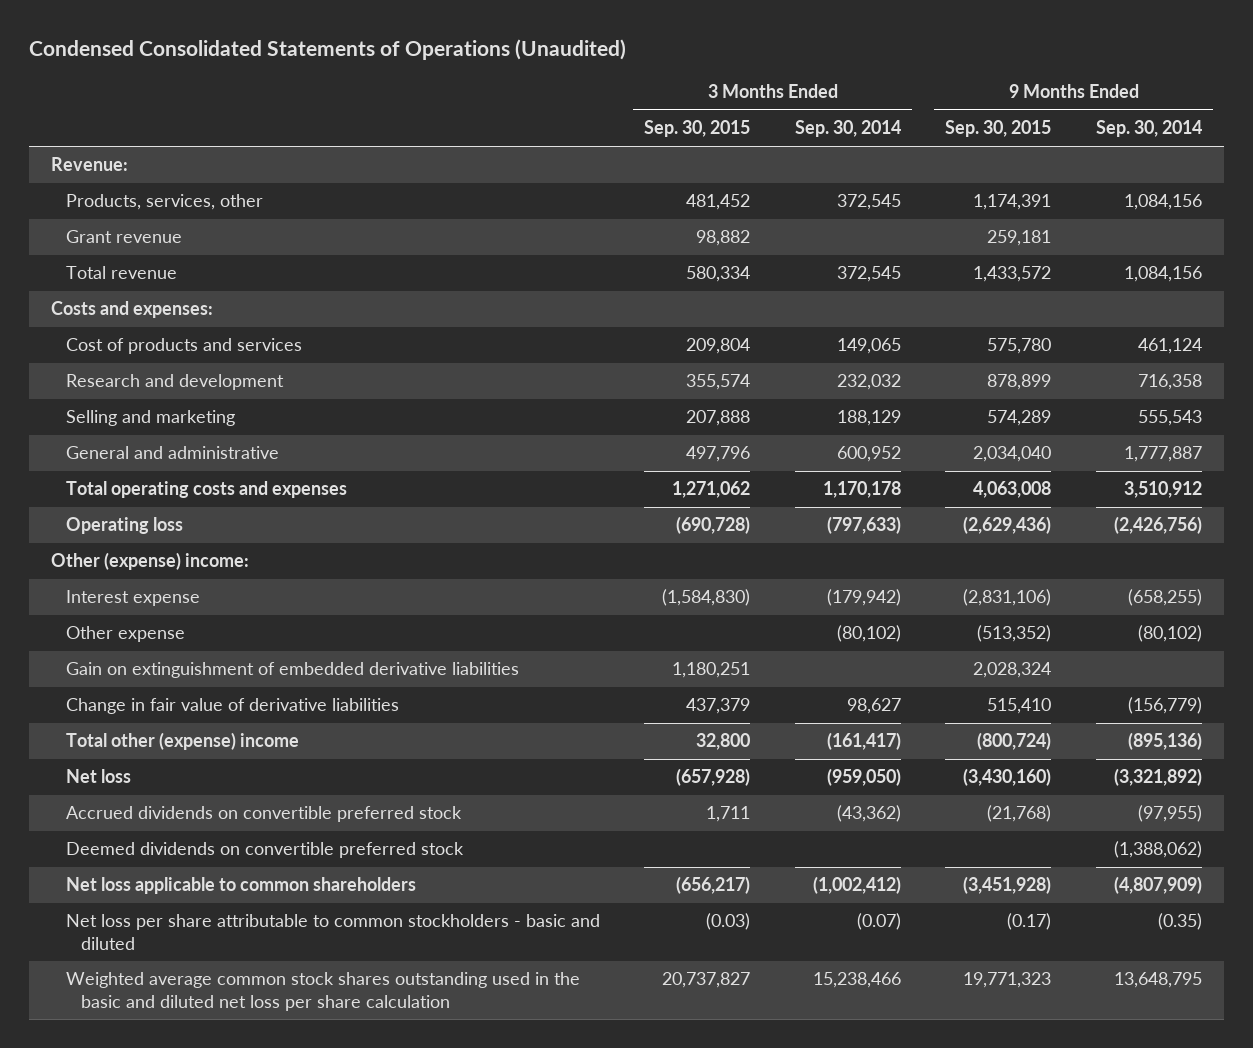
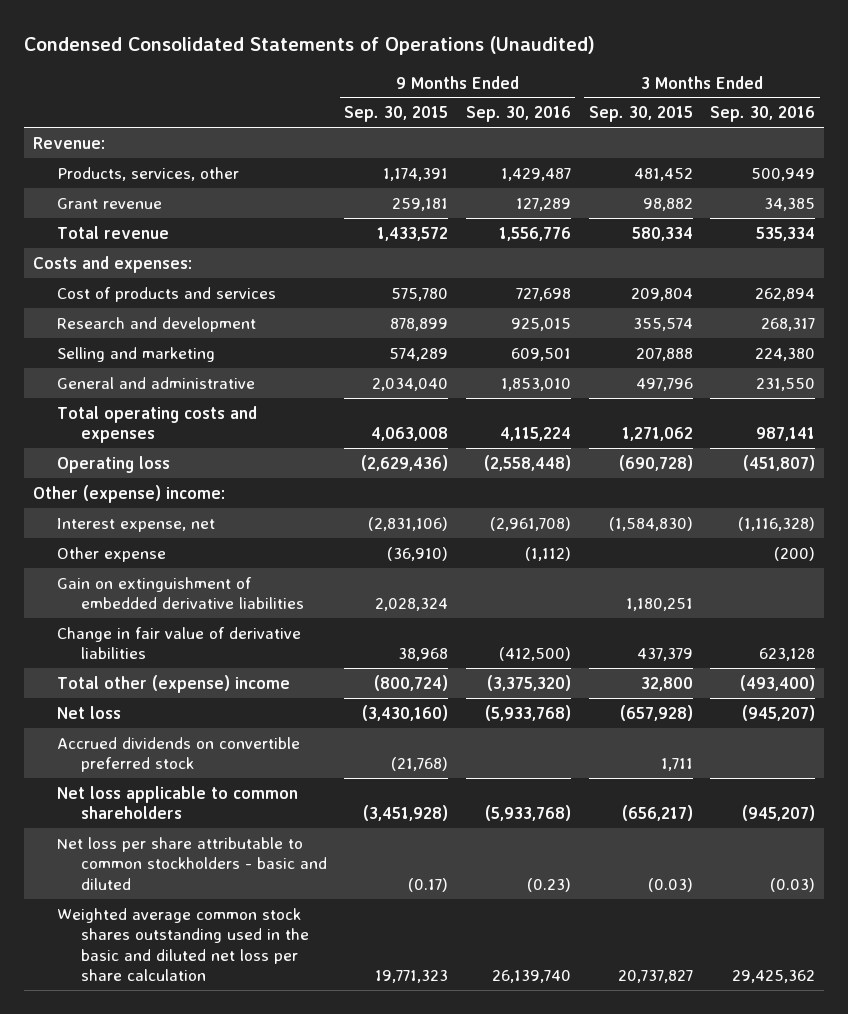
- | 3 Months Ended Sep. 30, 2015 | 3 Months Ended Sep. 30, 2014 | 9 Months Ended Sep. 30, 2015 | 9 Months Ended Sep. 30, 2014
+ | 9 Months Ended Sep. 30, 2015 | 9 Months Ended Sep. 30, 2016 | 3 Months Ended Sep. 30, 2015 | 3 Months Ended Sep. 30, 2016
- Interest expense | (1,584,830) | (179,942) | (2,831,106) | (658,255)
- Other expense | | (80,102) | (513,352) | (80,102)
+ Interest expense, net | (2,831,106) | (2,961,708) | (1,584,830) | (1,116,328)
+ Other expense | (36,910) | (1,112) | | (200)
- Change in fair value of derivative liabilities | 437,379 | 98,627 | 515,410 | (156,779)
+ Change in fair value of derivative liabilities | 38,968 | (412,500) | 437,379 | 623,128
- Deemed dividends on convertible preferred stock | | | | (1,388,062)

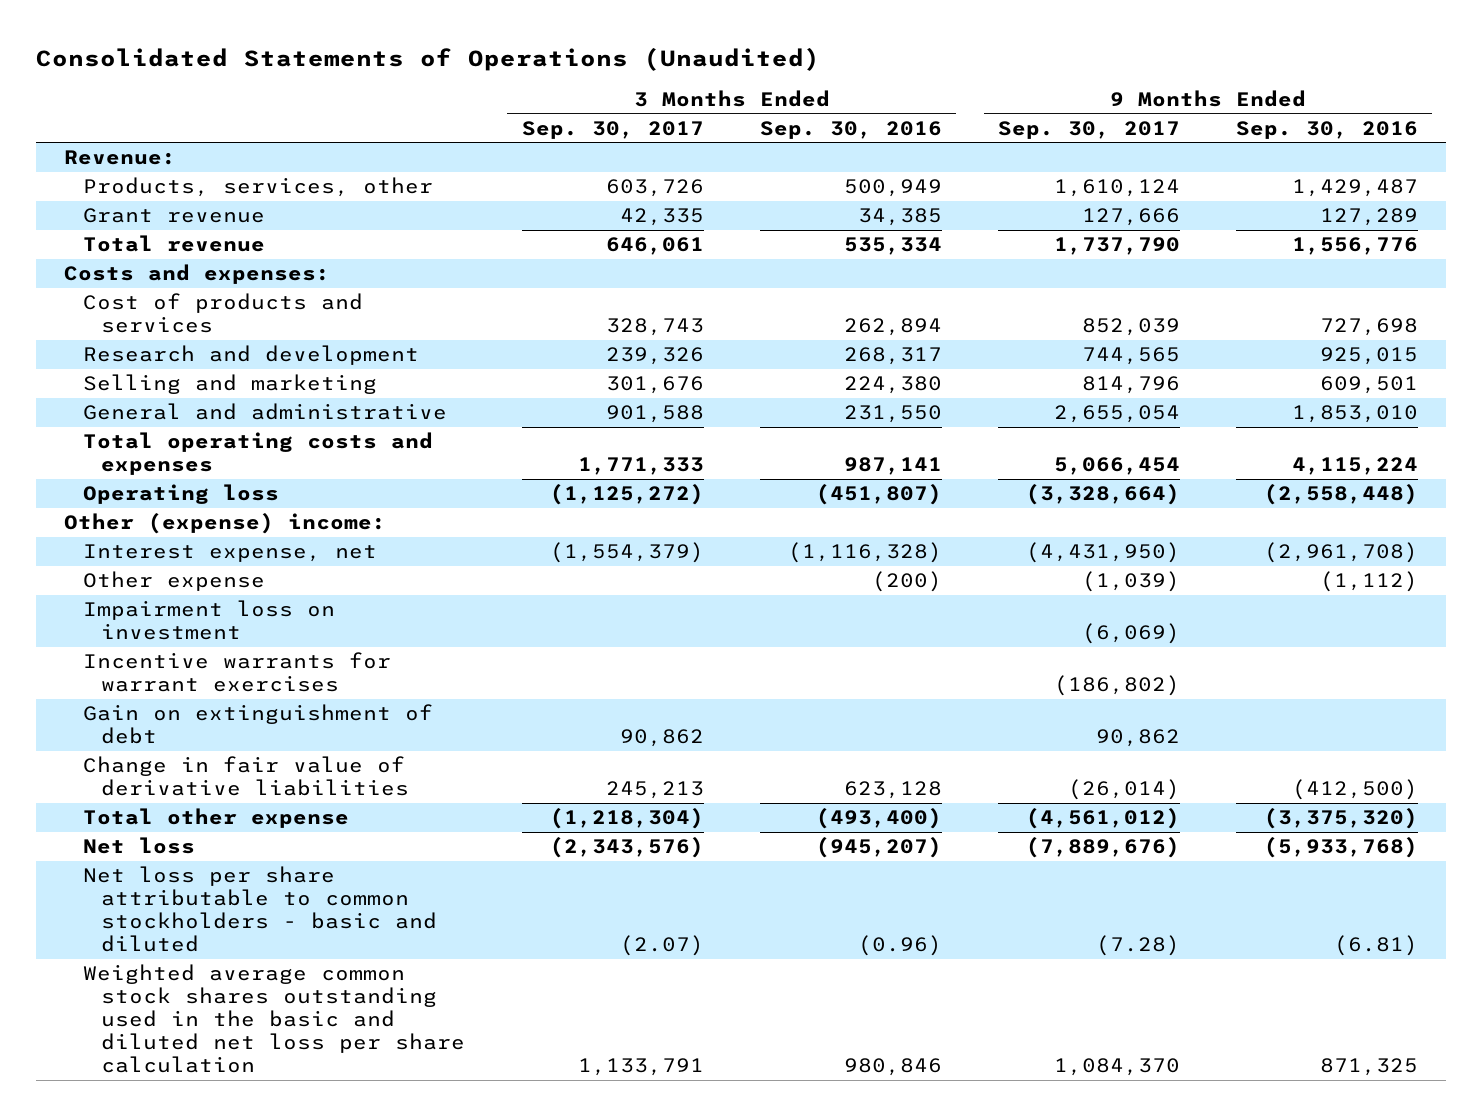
- Condensed Consolidated Statements of Operations (Unaudited)
+ Consolidated Statements of Operations (Unaudited)
- | 9 Months Ended Sep. 30, 2015 | 9 Months Ended Sep. 30, 2016 | 3 Months Ended Sep. 30, 2015 | 3 Months Ended Sep. 30, 2016
+ | 3 Months Ended Sep. 30, 2017 | 3 Months Ended Sep. 30, 2016 | 9 Months Ended Sep. 30, 2017 | 9 Months Ended Sep. 30, 2016
- Gain on extinguishment of embedded derivative liabilities | 2,028,324 | | 1,180,251 |
+ Impairment loss on investment | | | (6,069) |
+ Incentive warrants for warrant exercises | | | (186,802) |
+ Gain on extinguishment of debt | 90,862 | | 90,862 |
- Total other (expense) income | (800,724) | (3,375,320) | 32,800 | (493,400)
+ Total other expense | (1,218,304) | (493,400) | (4,561,012) | (3,375,320)
- Accrued dividends on convertible preferred stock | (21,768) | | 1,711 |
- Net loss applicable to common shareholders | (3,451,928) | (5,933,768) | (656,217) | (945,207)
- Net loss per share attributable to common stockholders - basic and diluted | (0.17) | (0.23) | (0.03) | (0.03)
- Weighted average common stock shares outstanding used in the basic and diluted net loss per share calculation | 19,771,323 | 26,139,740 | 20,737,827 | 29,425,362
+ Net loss per share attributable to common stockholders - basic and diluted | (2.07) | (0.96) | (7.28) | (6.81)
+ Weighted average common stock shares outstanding used in the basic and diluted net loss per share calculation | 1,133,791 | 980,846 | 1,084,370 | 871,325

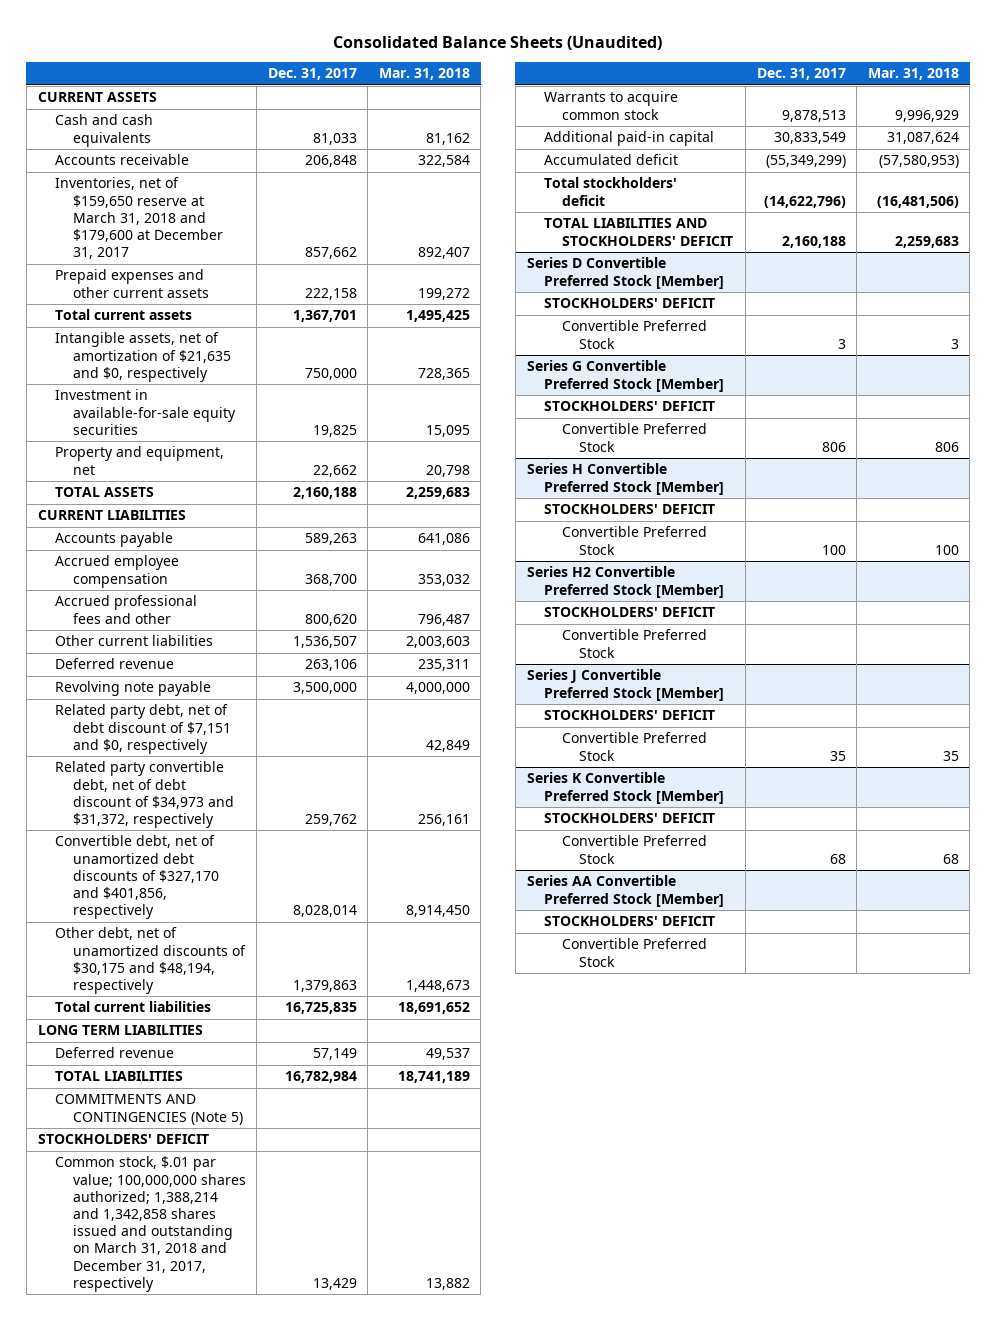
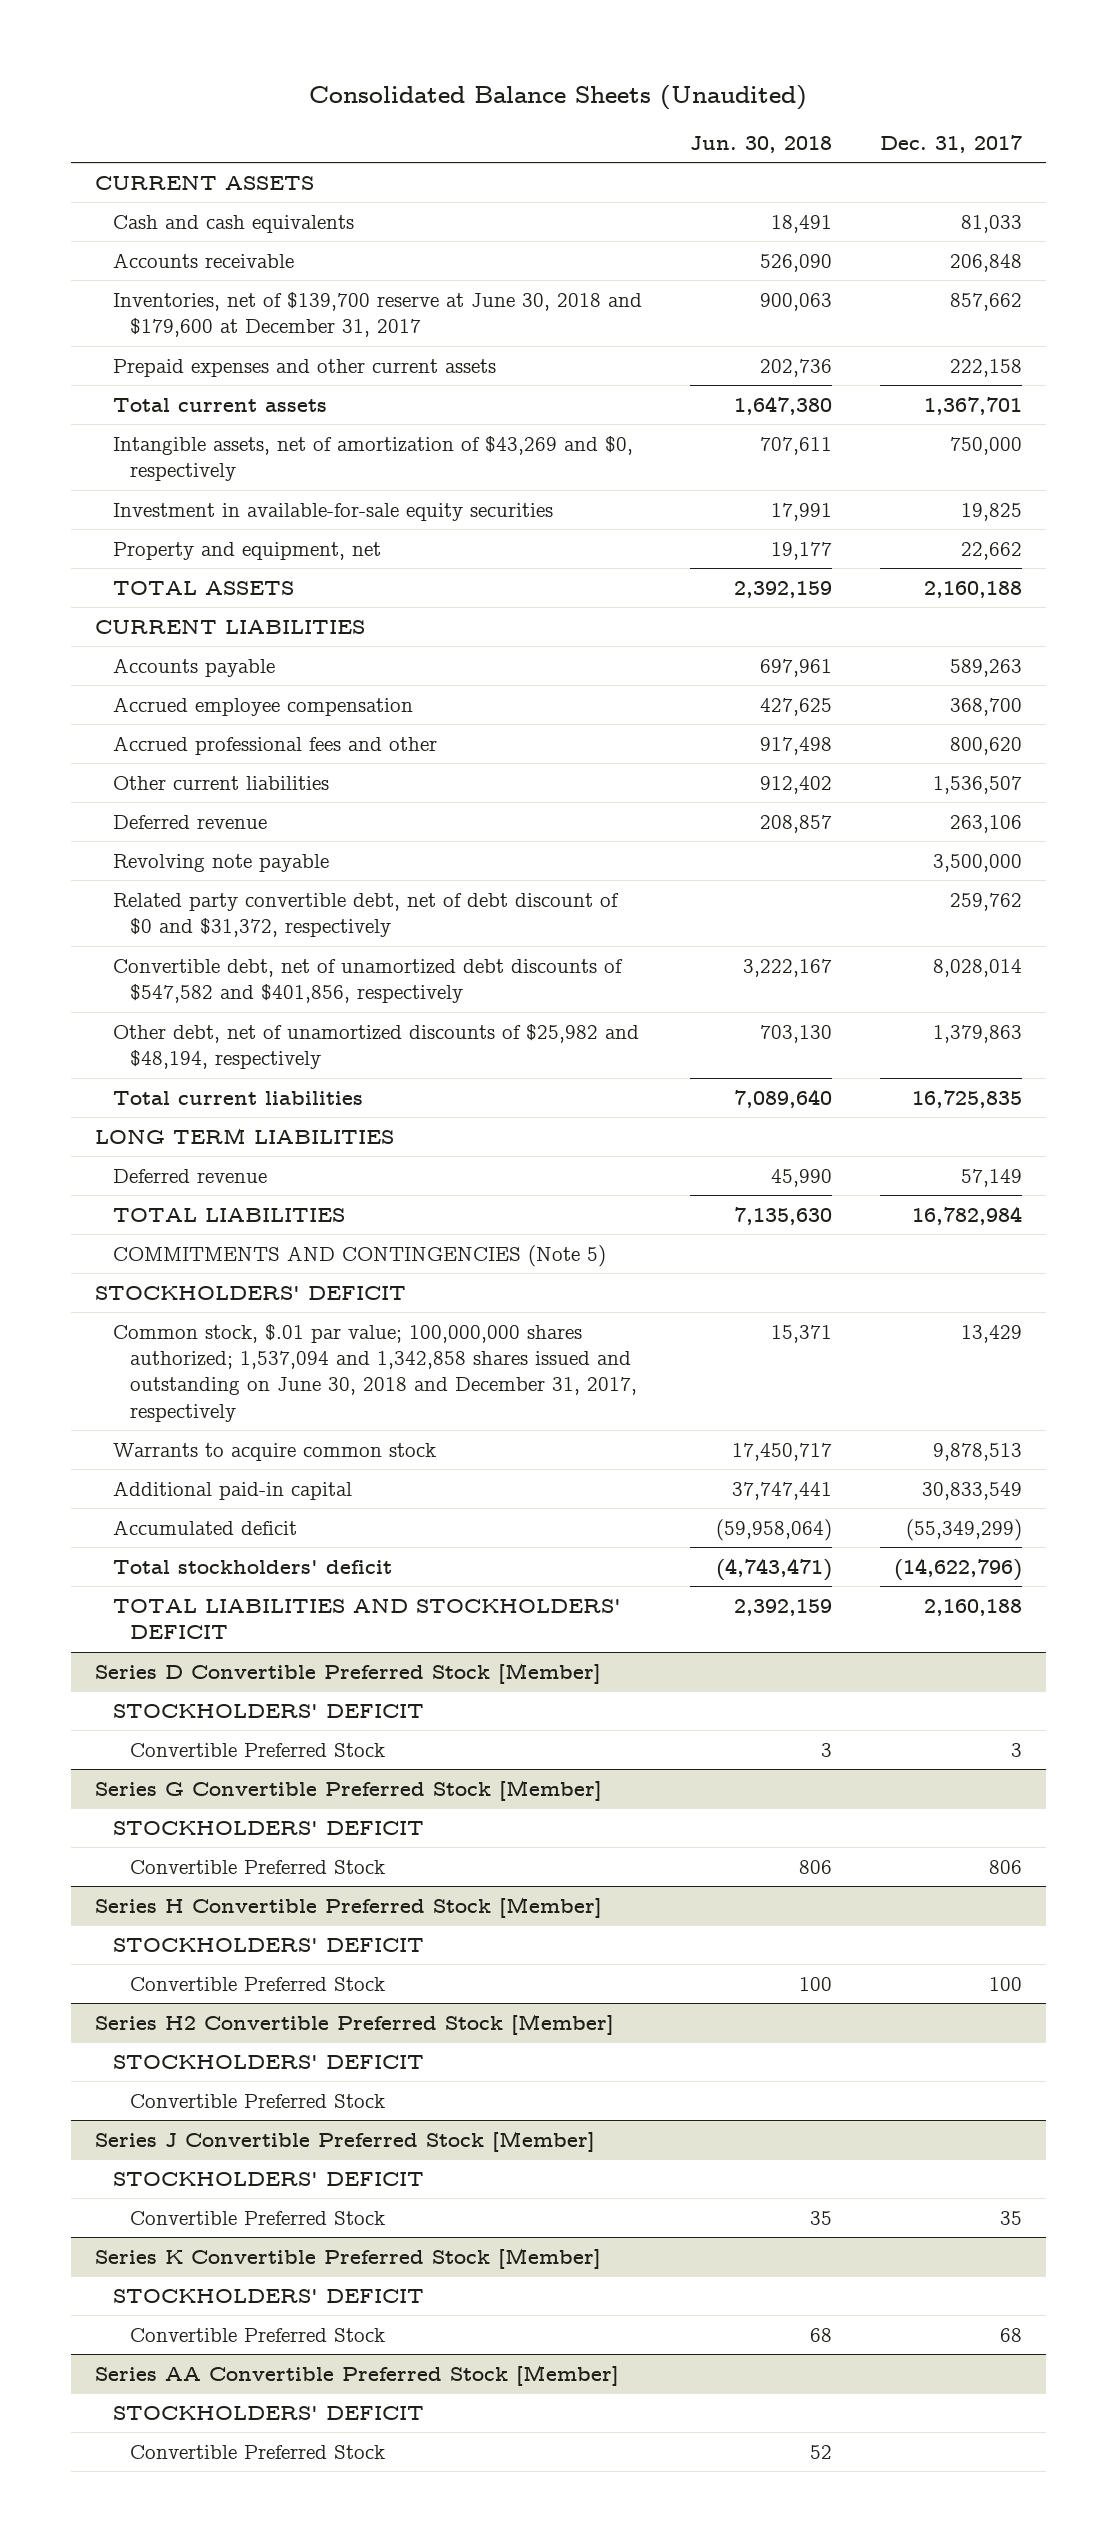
- | Dec. 31, 2017 | Mar. 31, 2018
+ | Jun. 30, 2018 | Dec. 31, 2017
- Inventories, net of $159,650 reserve at March 31, 2018 and $179,600 at December 31, 2017 | 857,662 | 892,407
+ Inventories, net of $139,700 reserve at June 30, 2018 and $179,600 at December 31, 2017 | 900,063 | 857,662
- Intangible assets, net of amortization of $21,635 and $0, respectively | 750,000 | 728,365
+ Intangible assets, net of amortization of $43,269 and $0, respectively | 707,611 | 750,000
- Related party debt, net of debt discount of $7,151 and $0, respectively | | 42,849
- Related party convertible debt, net of debt discount of $34,973 and $31,372, respectively | 259,762 | 256,161
- Convertible debt, net of unamortized debt discounts of $327,170 and $401,856, respectively | 8,028,014 | 8,914,450
- Other debt, net of unamortized discounts of $30,175 and $48,194, respectively | 1,379,863 | 1,448,673
+ Related party convertible debt, net of debt discount of $0 and $31,372, respectively | | 259,762
+ Convertible debt, net of unamortized debt discounts of $547,582 and $401,856, respectively | 3,222,167 | 8,028,014
+ Other debt, net of unamortized discounts of $25,982 and $48,194, respectively | 703,130 | 1,379,863
- Common stock, $.01 par value; 100,000,000 shares authorized; 1,388,214 and 1,342,858 shares issued and outstanding on March 31, 2018 and December 31, 2017, respectively | 13,429 | 13,882
+ Common stock, $.01 par value; 100,000,000 shares authorized; 1,537,094 and 1,342,858 shares issued and outstanding on June 30, 2018 and December 31, 2017, respectively | 15,371 | 13,429

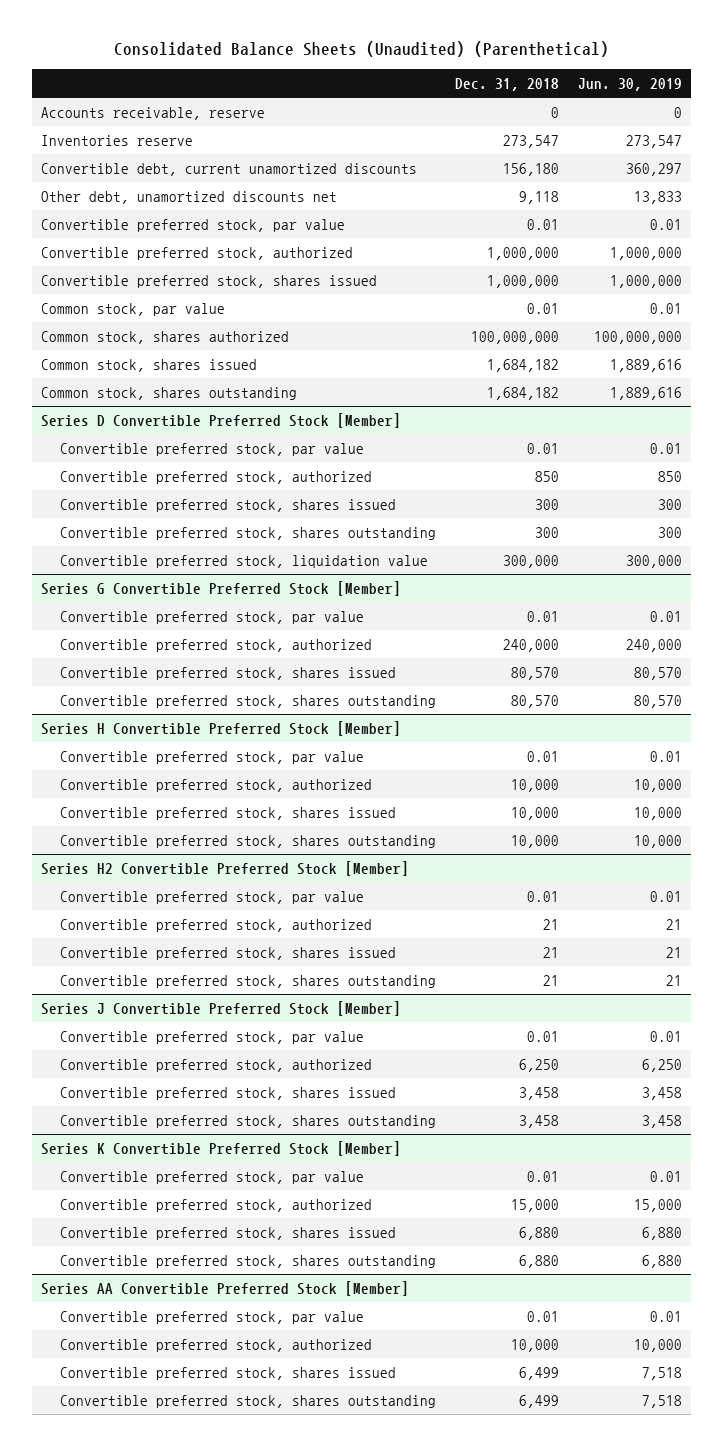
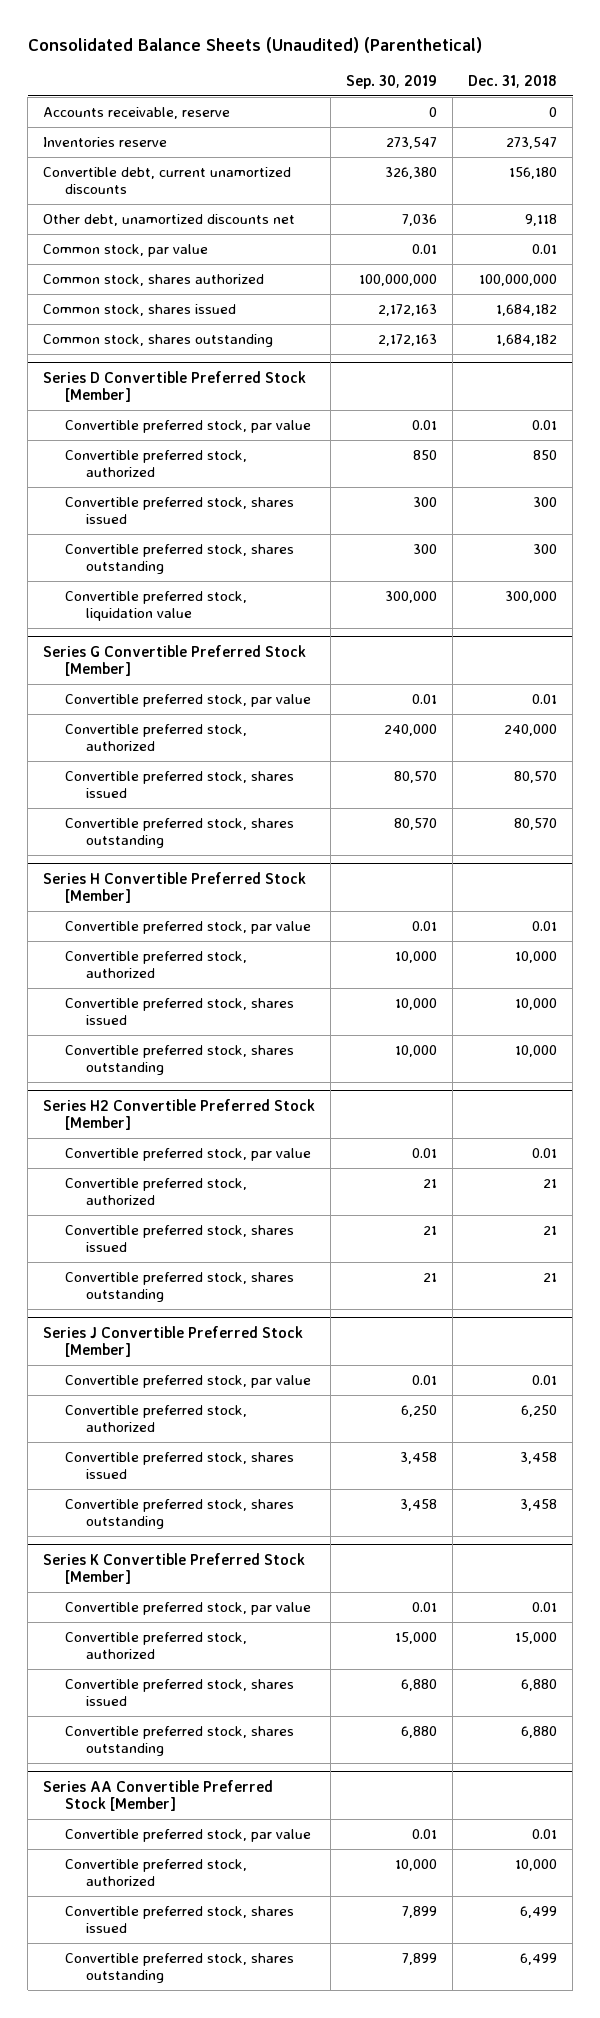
- | Dec. 31, 2018 | Jun. 30, 2019
+ | Sep. 30, 2019 | Dec. 31, 2018
- Convertible preferred stock, par value | 0.01 | 0.01
- Convertible preferred stock, authorized | 1,000,000 | 1,000,000
- Convertible preferred stock, shares issued | 1,000,000 | 1,000,000

